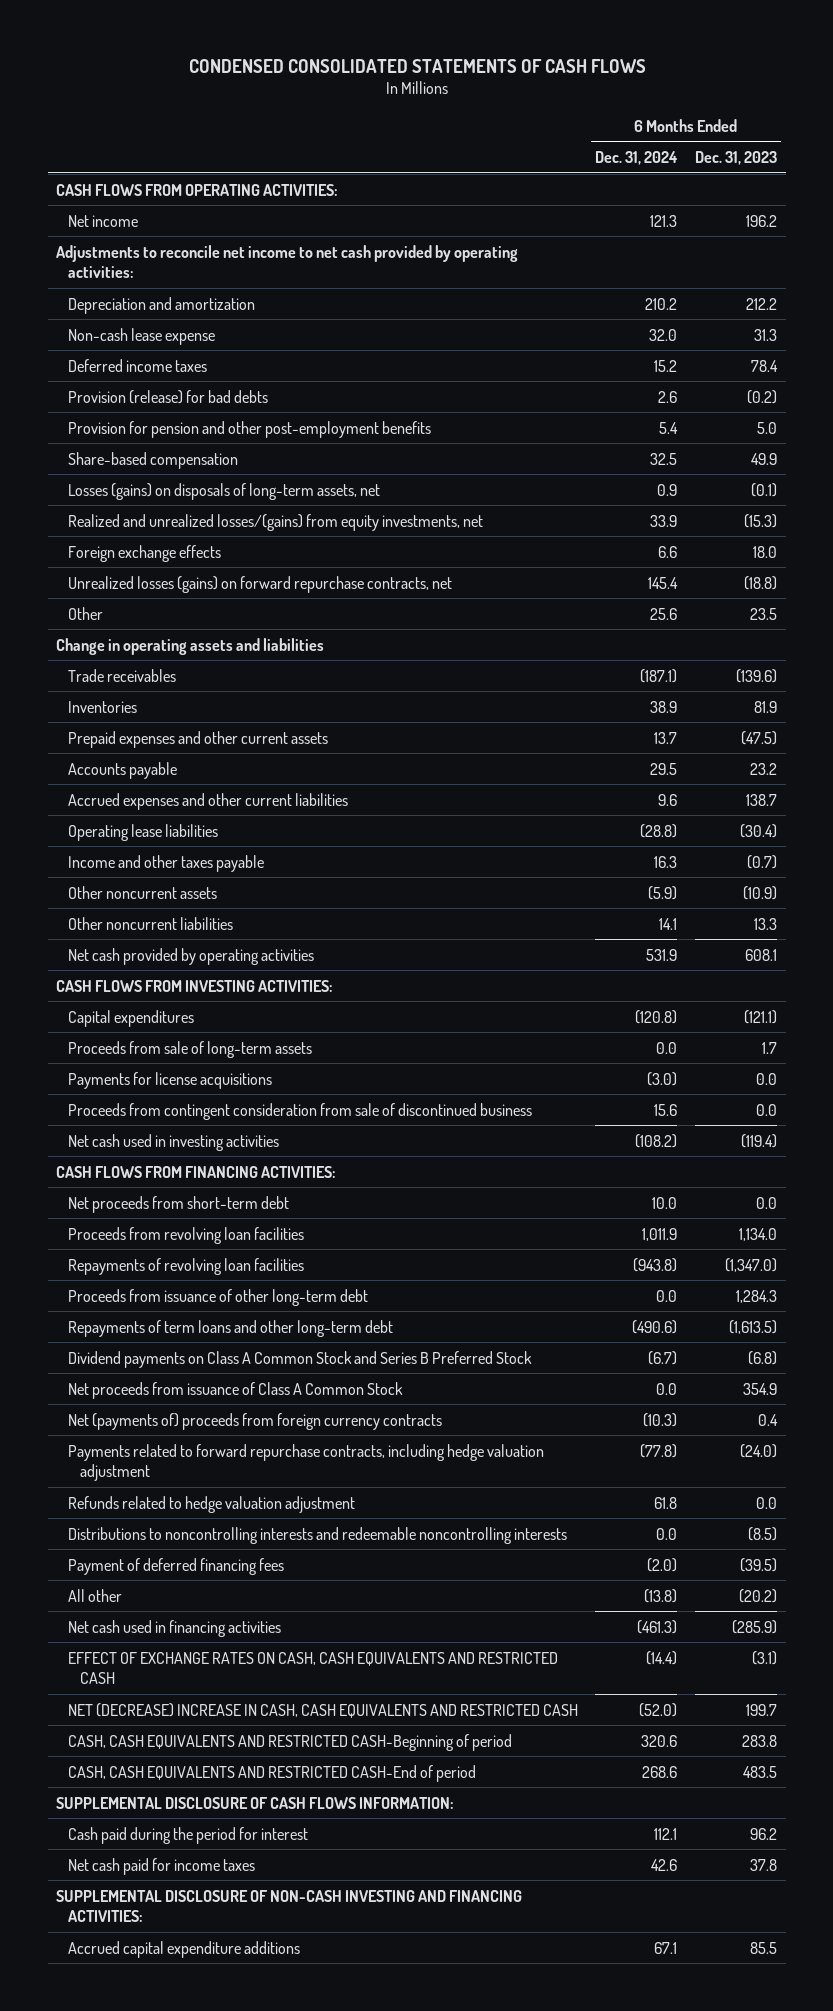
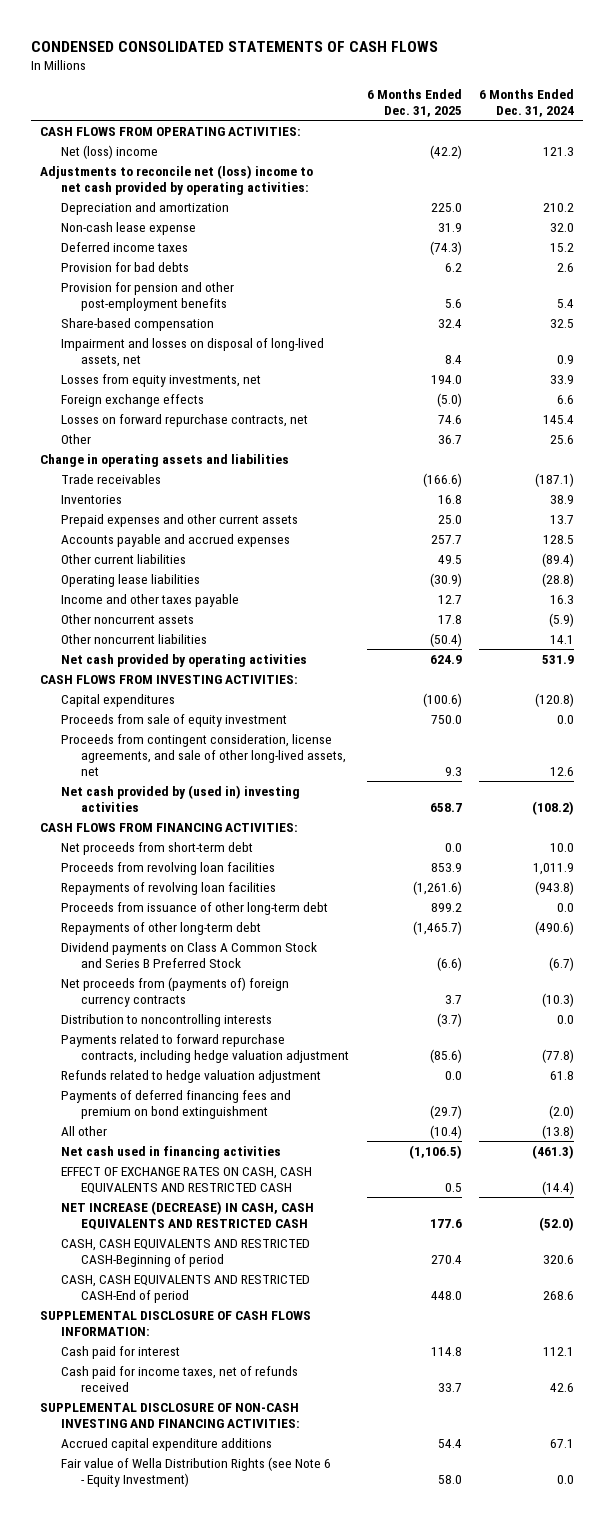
- | 6 Months Ended Dec. 31, 2024 | 6 Months Ended Dec. 31, 2023
+ | 6 Months Ended Dec. 31, 2025 | 6 Months Ended Dec. 31, 2024
- Net income | 121.3 | 196.2
- Adjustments to reconcile net income to net cash provided by operating activities:
+ Net (loss) income | (42.2) | 121.3
+ Adjustments to reconcile net (loss) income to net cash provided by operating activities:
- Provision (release) for bad debts | 2.6 | (0.2)
+ Provision for bad debts | 6.2 | 2.6
- Losses (gains) on disposals of long-term assets, net | 0.9 | (0.1)
- Realized and unrealized losses/(gains) from equity investments, net | 33.9 | (15.3)
+ Impairment and losses on disposal of long-lived assets, net | 8.4 | 0.9
+ Losses from equity investments, net | 194.0 | 33.9
- Unrealized losses (gains) on forward repurchase contracts, net | 145.4 | (18.8)
+ Losses on forward repurchase contracts, net | 74.6 | 145.4
- Accounts payable | 29.5 | 23.2
- Accrued expenses and other current liabilities | 9.6 | 138.7
+ Accounts payable and accrued expenses | 257.7 | 128.5
+ Other current liabilities | 49.5 | (89.4)
- Proceeds from sale of long-term assets | 0.0 | 1.7
- Payments for license acquisitions | (3.0) | 0.0
- Proceeds from contingent consideration from sale of discontinued business | 15.6 | 0.0
- Net cash used in investing activities | (108.2) | (119.4)
+ Proceeds from sale of equity investment | 750.0 | 0.0
+ Proceeds from contingent consideration, license agreements, and sale of other long-lived assets, net | 9.3 | 12.6
+ Net cash provided by (used in) investing activities | 658.7 | (108.2)
- Repayments of term loans and other long-term debt | (490.6) | (1,613.5)
+ Repayments of other long-term debt | (1,465.7) | (490.6)
- Net proceeds from issuance of Class A Common Stock | 0.0 | 354.9
- Net (payments of) proceeds from foreign currency contracts | (10.3) | 0.4
+ Net proceeds from (payments of) foreign currency contracts | 3.7 | (10.3)
+ Distribution to noncontrolling interests | (3.7) | 0.0
- Distributions to noncontrolling interests and redeemable noncontrolling interests | 0.0 | (8.5)
- Payment of deferred financing fees | (2.0) | (39.5)
+ Payments of deferred financing fees and premium on bond extinguishment | (29.7) | (2.0)
- NET (DECREASE) INCREASE IN CASH, CASH EQUIVALENTS AND RESTRICTED CASH | (52.0) | 199.7
+ NET INCREASE (DECREASE) IN CASH, CASH EQUIVALENTS AND RESTRICTED CASH | 177.6 | (52.0)
- Cash paid during the period for interest | 112.1 | 96.2
- Net cash paid for income taxes | 42.6 | 37.8
+ Cash paid for interest | 114.8 | 112.1
+ Cash paid for income taxes, net of refunds received | 33.7 | 42.6
+ Fair value of Wella Distribution Rights (see Note 6 - Equity Investment) | 58.0 | 0.0

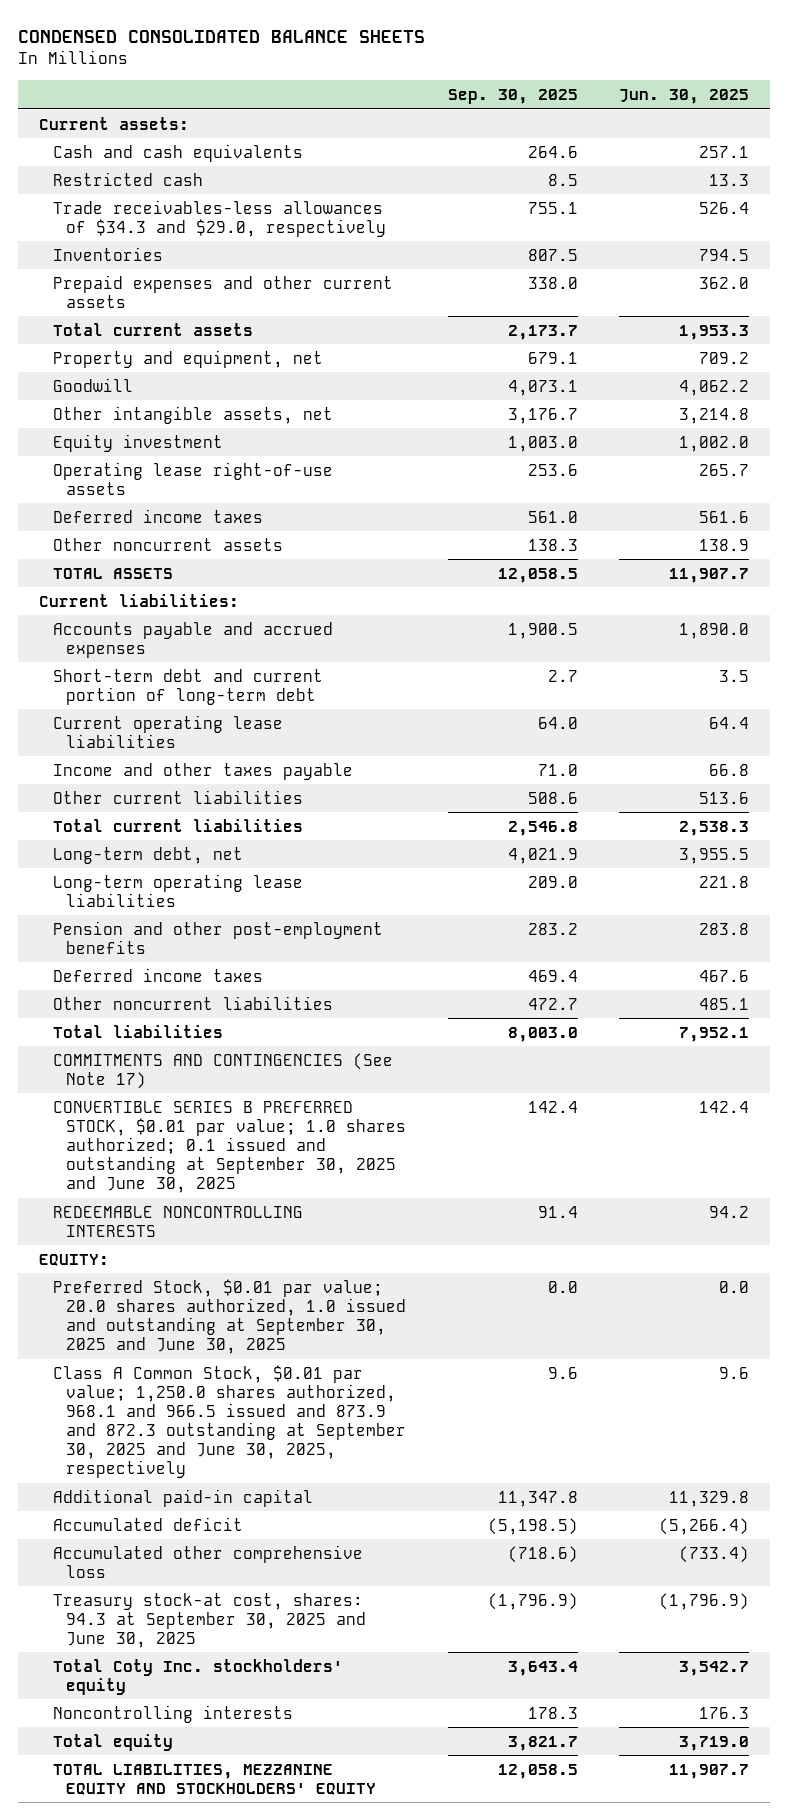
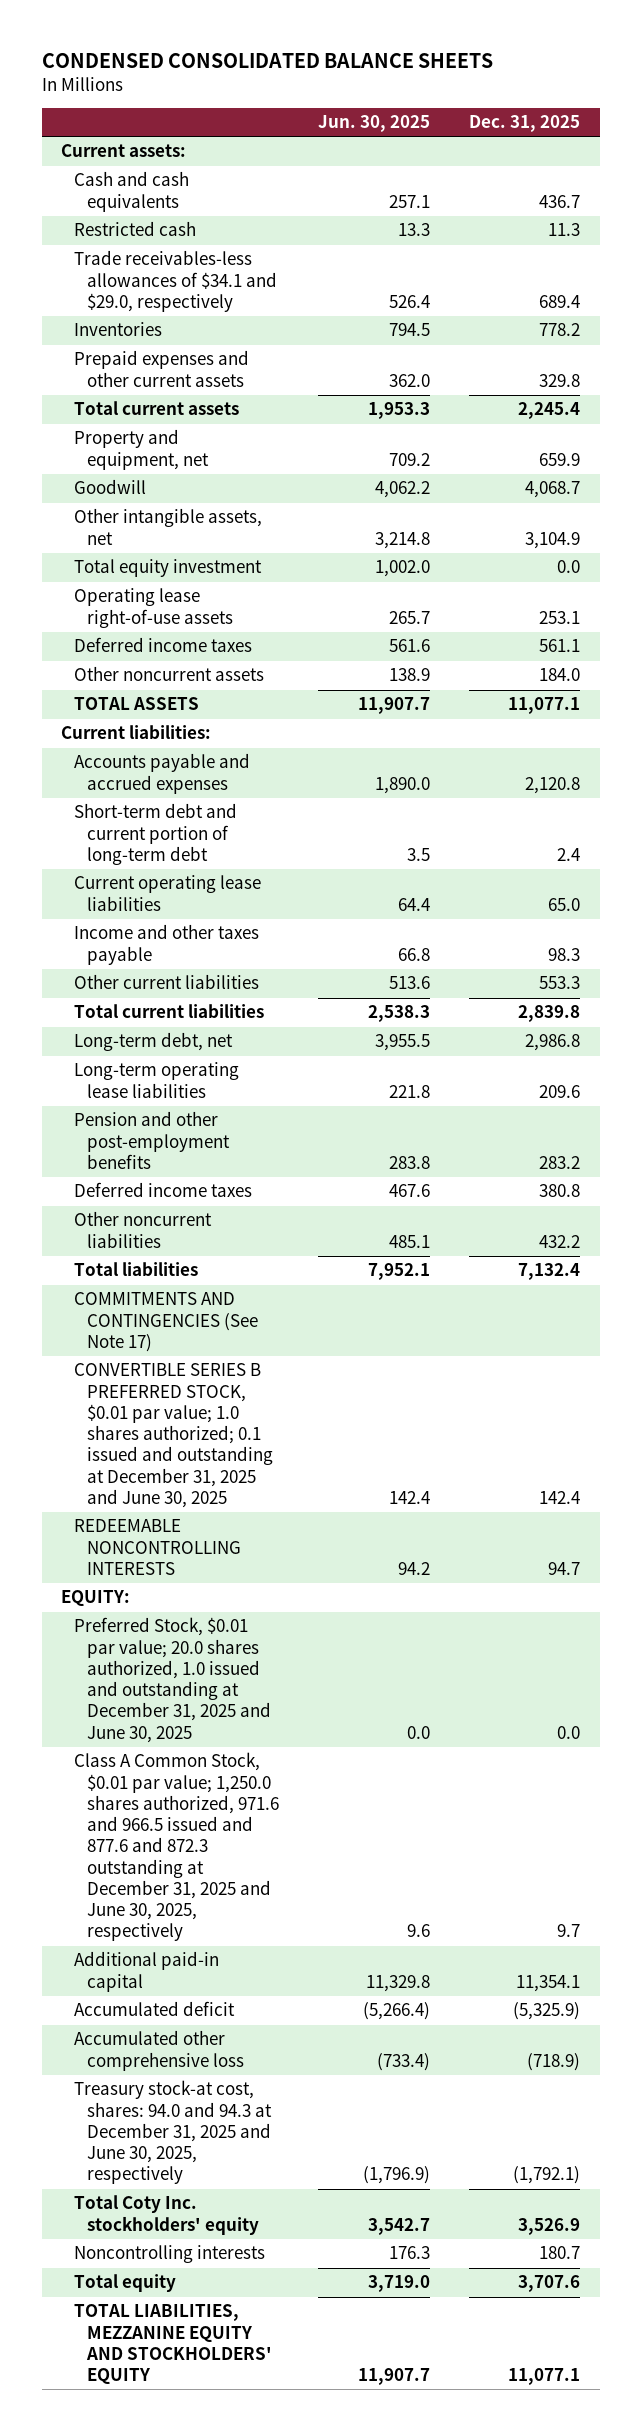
- | Sep. 30, 2025 | Jun. 30, 2025
+ | Jun. 30, 2025 | Dec. 31, 2025
- Trade receivables-less allowances of $34.3 and $29.0, respectively | 755.1 | 526.4
+ Trade receivables-less allowances of $34.1 and $29.0, respectively | 526.4 | 689.4
- Equity investment | 1,003.0 | 1,002.0
+ Total equity investment | 1,002.0 | 0.0
- CONVERTIBLE SERIES B PREFERRED STOCK, $0.01 par value; 1.0 shares authorized; 0.1 issued and outstanding at September 30, 2025 and June 30, 2025 | 142.4 | 142.4
+ CONVERTIBLE SERIES B PREFERRED STOCK, $0.01 par value; 1.0 shares authorized; 0.1 issued and outstanding at December 31, 2025 and June 30, 2025 | 142.4 | 142.4
- Preferred Stock, $0.01 par value; 20.0 shares authorized, 1.0 issued and outstanding at September 30, 2025 and June 30, 2025 | 0.0 | 0.0
- Class A Common Stock, $0.01 par value; 1,250.0 shares authorized, 968.1 and 966.5 issued and 873.9 and 872.3 outstanding at September 30, 2025 and June 30, 2025, respectively | 9.6 | 9.6
+ Preferred Stock, $0.01 par value; 20.0 shares authorized, 1.0 issued and outstanding at December 31, 2025 and June 30, 2025 | 0.0 | 0.0
+ Class A Common Stock, $0.01 par value; 1,250.0 shares authorized, 971.6 and 966.5 issued and 877.6 and 872.3 outstanding at December 31, 2025 and June 30, 2025, respectively | 9.6 | 9.7
- Treasury stock-at cost, shares: 94.3 at September 30, 2025 and June 30, 2025 | (1,796.9) | (1,796.9)
+ Treasury stock-at cost, shares: 94.0 and 94.3 at December 31, 2025 and June 30, 2025, respectively | (1,796.9) | (1,792.1)

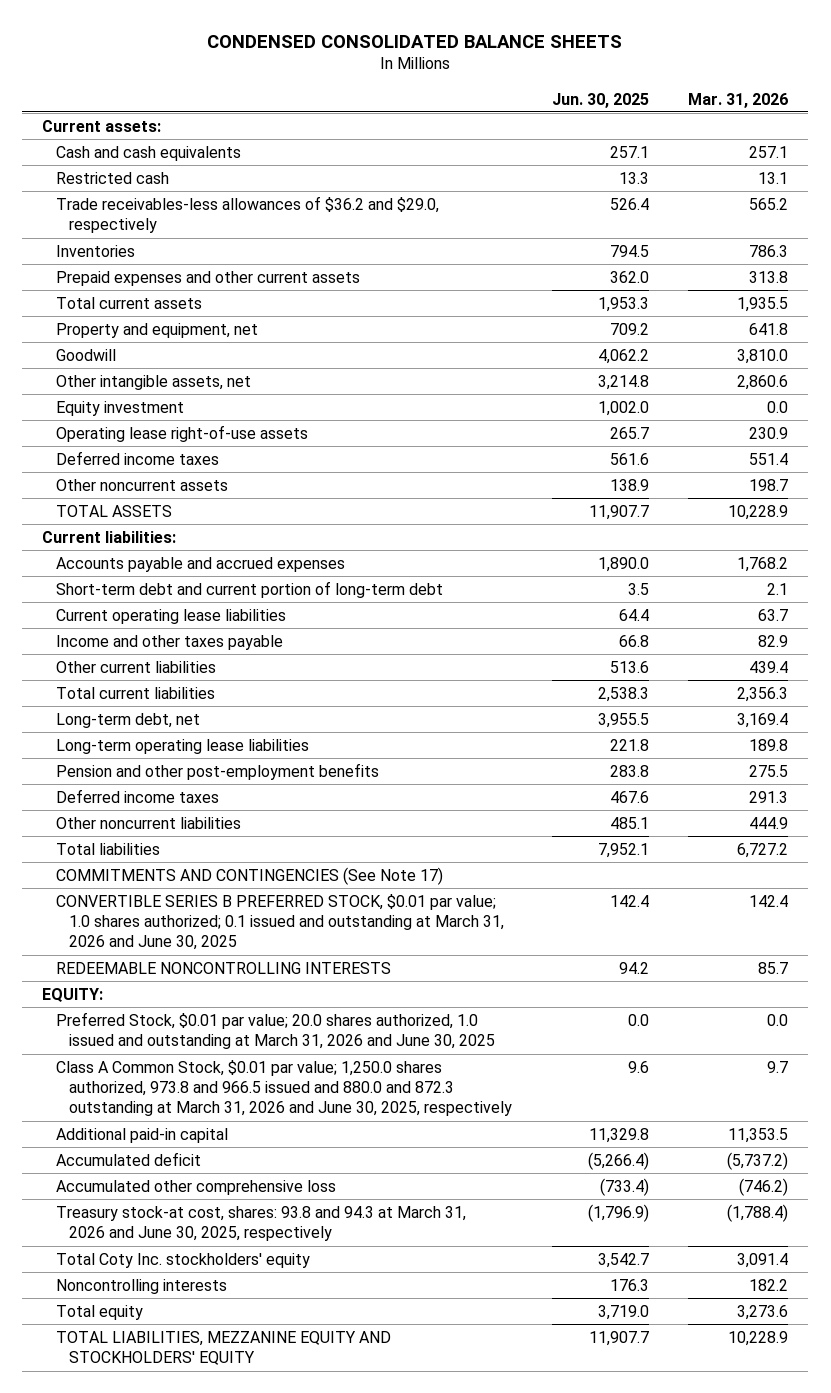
- | Jun. 30, 2025 | Dec. 31, 2025
+ | Jun. 30, 2025 | Mar. 31, 2026
- Trade receivables-less allowances of $34.1 and $29.0, respectively | 526.4 | 689.4
+ Trade receivables-less allowances of $36.2 and $29.0, respectively | 526.4 | 565.2
- Total equity investment | 1,002.0 | 0.0
+ Equity investment | 1,002.0 | 0.0
- CONVERTIBLE SERIES B PREFERRED STOCK, $0.01 par value; 1.0 shares authorized; 0.1 issued and outstanding at December 31, 2025 and June 30, 2025 | 142.4 | 142.4
+ CONVERTIBLE SERIES B PREFERRED STOCK, $0.01 par value; 1.0 shares authorized; 0.1 issued and outstanding at March 31, 2026 and June 30, 2025 | 142.4 | 142.4
- Preferred Stock, $0.01 par value; 20.0 shares authorized, 1.0 issued and outstanding at December 31, 2025 and June 30, 2025 | 0.0 | 0.0
- Class A Common Stock, $0.01 par value; 1,250.0 shares authorized, 971.6 and 966.5 issued and 877.6 and 872.3 outstanding at December 31, 2025 and June 30, 2025, respectively | 9.6 | 9.7
+ Preferred Stock, $0.01 par value; 20.0 shares authorized, 1.0 issued and outstanding at March 31, 2026 and June 30, 2025 | 0.0 | 0.0
+ Class A Common Stock, $0.01 par value; 1,250.0 shares authorized, 973.8 and 966.5 issued and 880.0 and 872.3 outstanding at March 31, 2026 and June 30, 2025, respectively | 9.6 | 9.7
- Treasury stock-at cost, shares: 94.0 and 94.3 at December 31, 2025 and June 30, 2025, respectively | (1,796.9) | (1,792.1)
+ Treasury stock-at cost, shares: 93.8 and 94.3 at March 31, 2026 and June 30, 2025, respectively | (1,796.9) | (1,788.4)

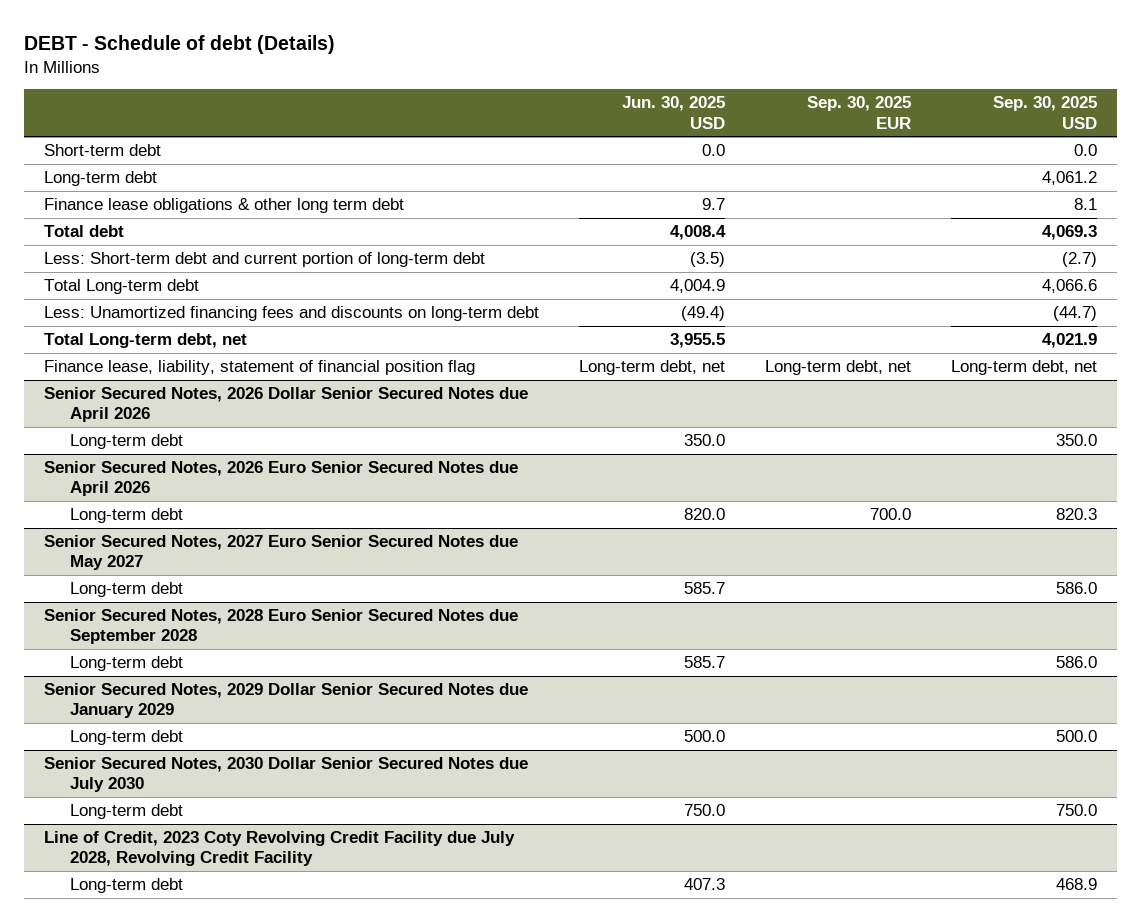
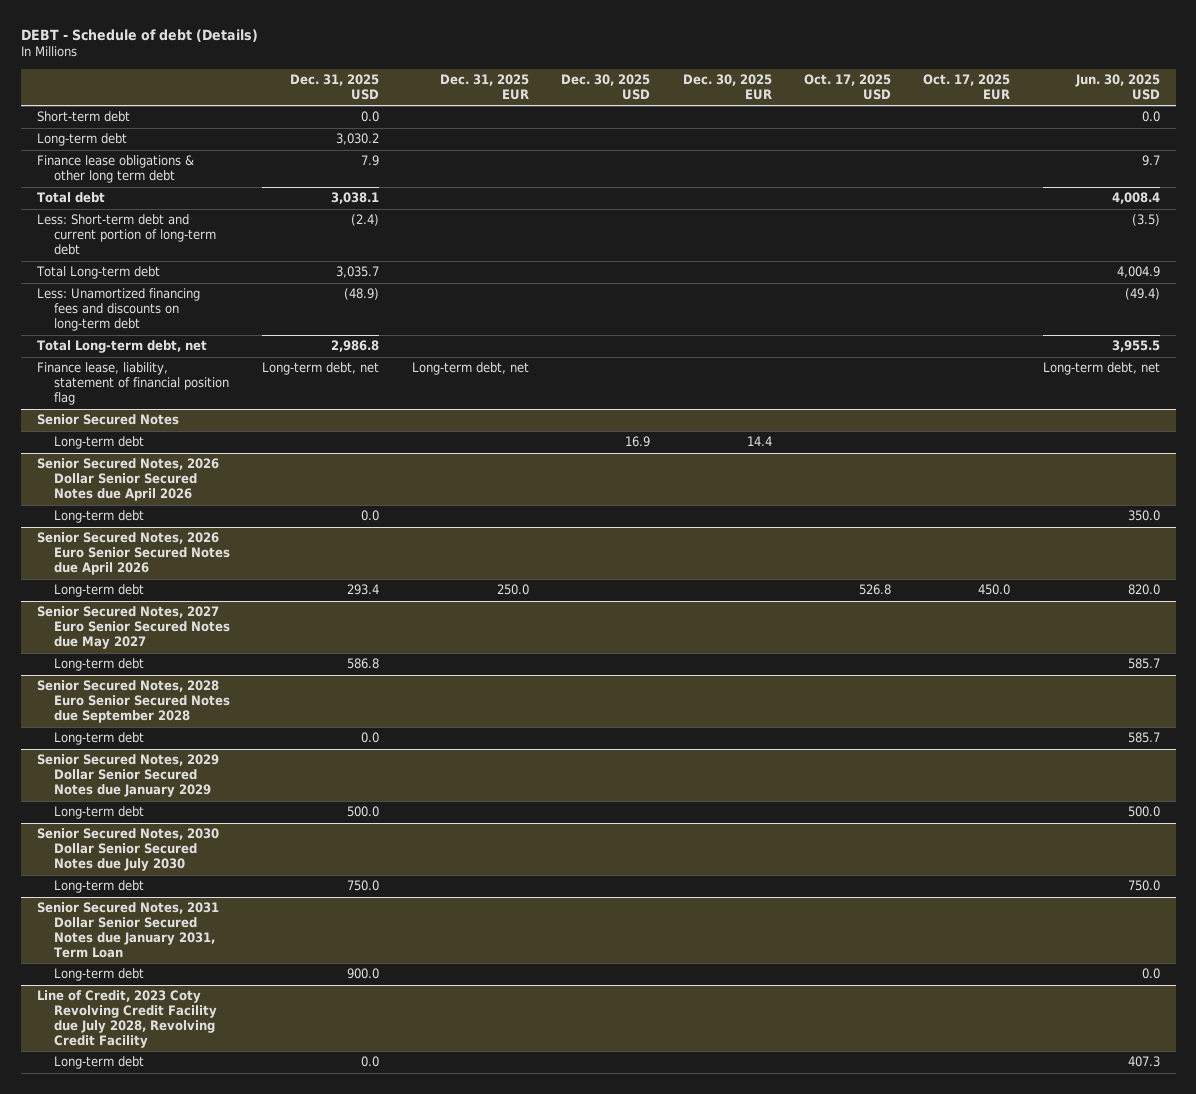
- | Jun. 30, 2025 USD | Sep. 30, 2025 EUR | Sep. 30, 2025 USD
+ | Dec. 31, 2025 USD | Dec. 31, 2025 EUR | Dec. 30, 2025 USD | Dec. 30, 2025 EUR | Oct. 17, 2025 USD | Oct. 17, 2025 EUR | Jun. 30, 2025 USD
+ Senior Secured Notes
+ Long-term debt | | | 16.9 | 14.4 | | |
+ Senior Secured Notes, 2031 Dollar Senior Secured Notes due January 2031, Term Loan
+ Long-term debt | 900.0 | | | | | | 0.0

